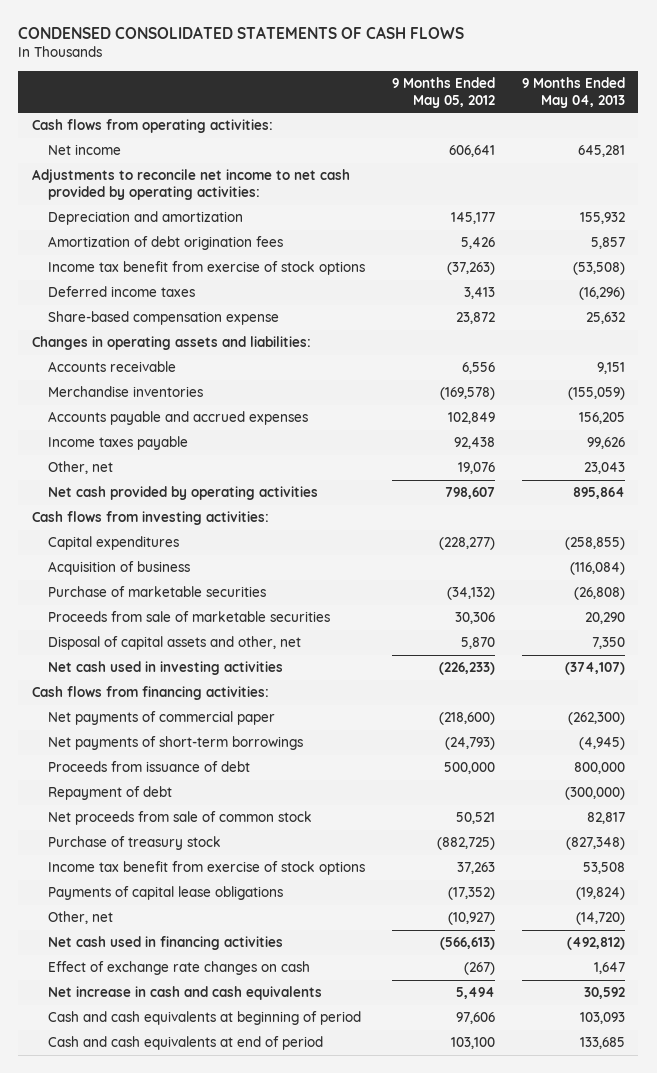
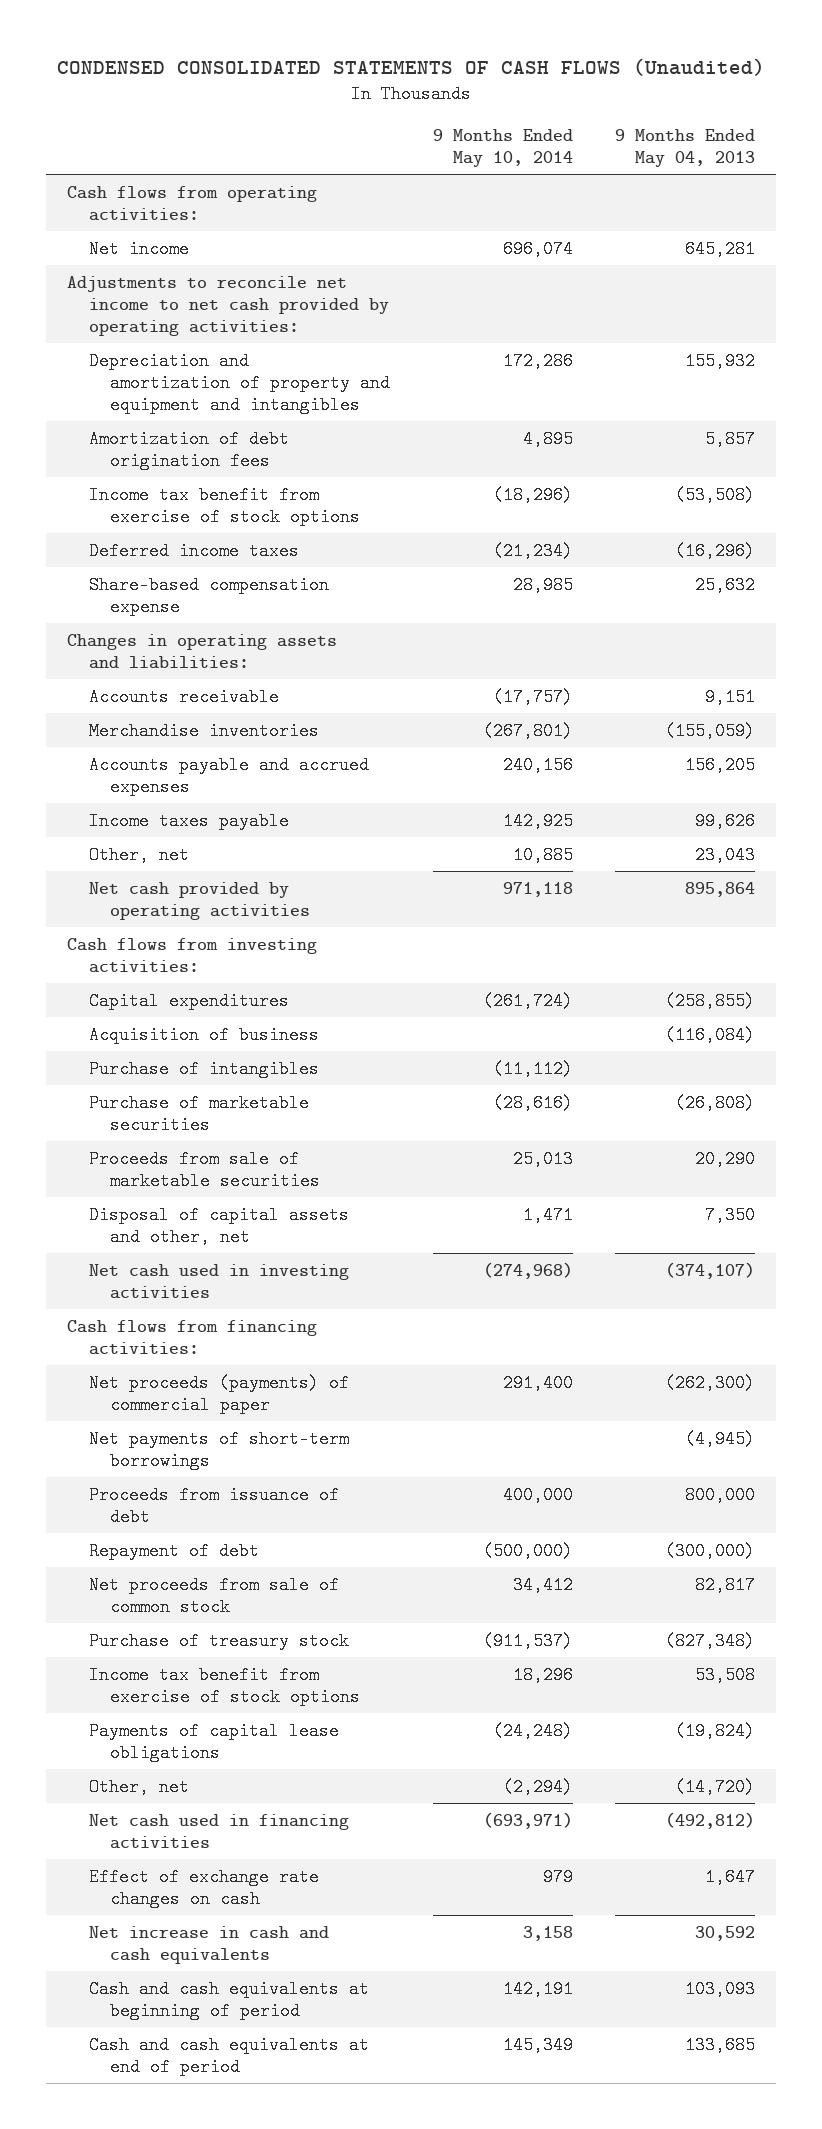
- CONDENSED CONSOLIDATED STATEMENTS OF CASH FLOWS
+ CONDENSED CONSOLIDATED STATEMENTS OF CASH FLOWS (Unaudited)
- | 9 Months Ended May 05, 2012 | 9 Months Ended May 04, 2013
+ | 9 Months Ended May 10, 2014 | 9 Months Ended May 04, 2013
- Depreciation and amortization | 145,177 | 155,932
+ Depreciation and amortization of property and equipment and intangibles | 172,286 | 155,932
+ Purchase of intangibles | (11,112) |
- Net payments of commercial paper | (218,600) | (262,300)
+ Net proceeds (payments) of commercial paper | 291,400 | (262,300)

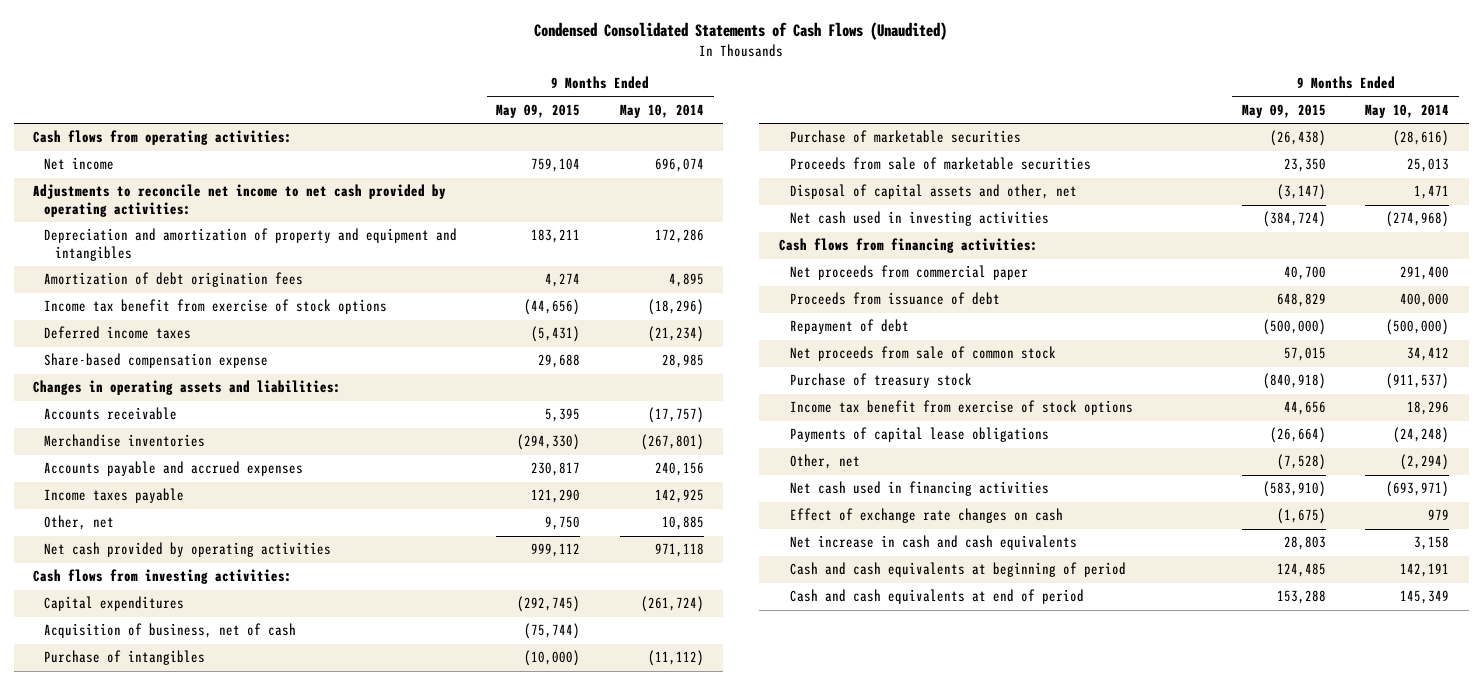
- CONDENSED CONSOLIDATED STATEMENTS OF CASH FLOWS (Unaudited)
+ Condensed Consolidated Statements of Cash Flows (Unaudited)
- | 9 Months Ended May 10, 2014 | 9 Months Ended May 04, 2013
+ | 9 Months Ended May 09, 2015 | 9 Months Ended May 10, 2014
- Acquisition of business | | (116,084)
+ Acquisition of business, net of cash | (75,744) |
- Net proceeds (payments) of commercial paper | 291,400 | (262,300)
- Net payments of short-term borrowings | | (4,945)
+ Net proceeds from commercial paper | 40,700 | 291,400

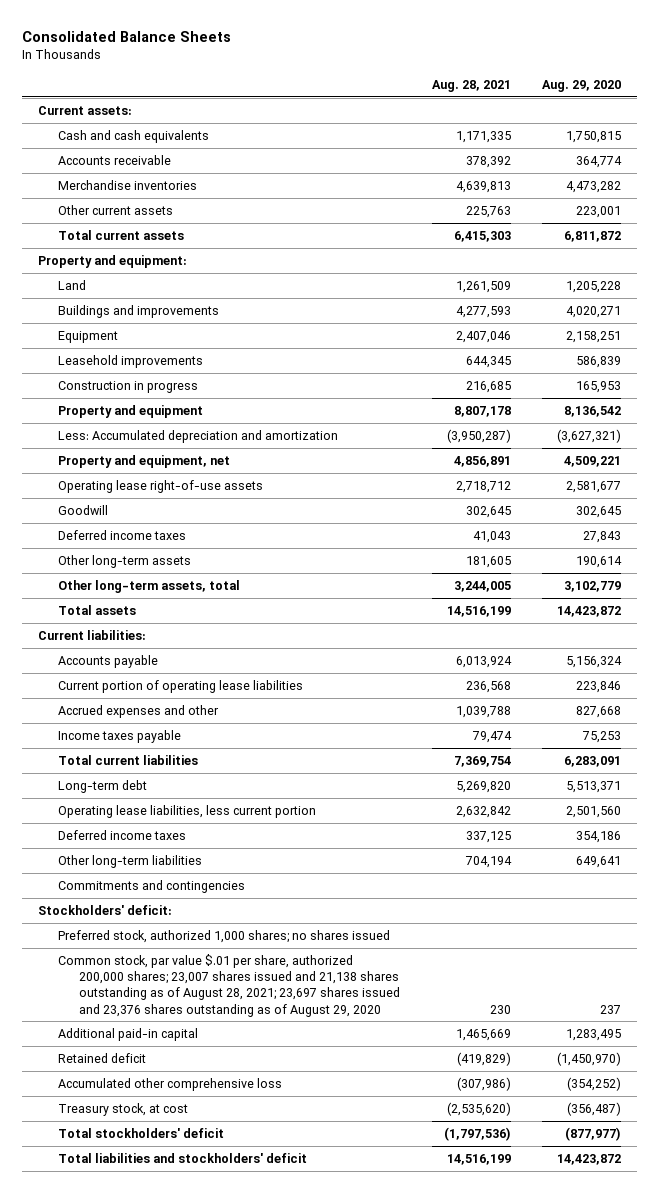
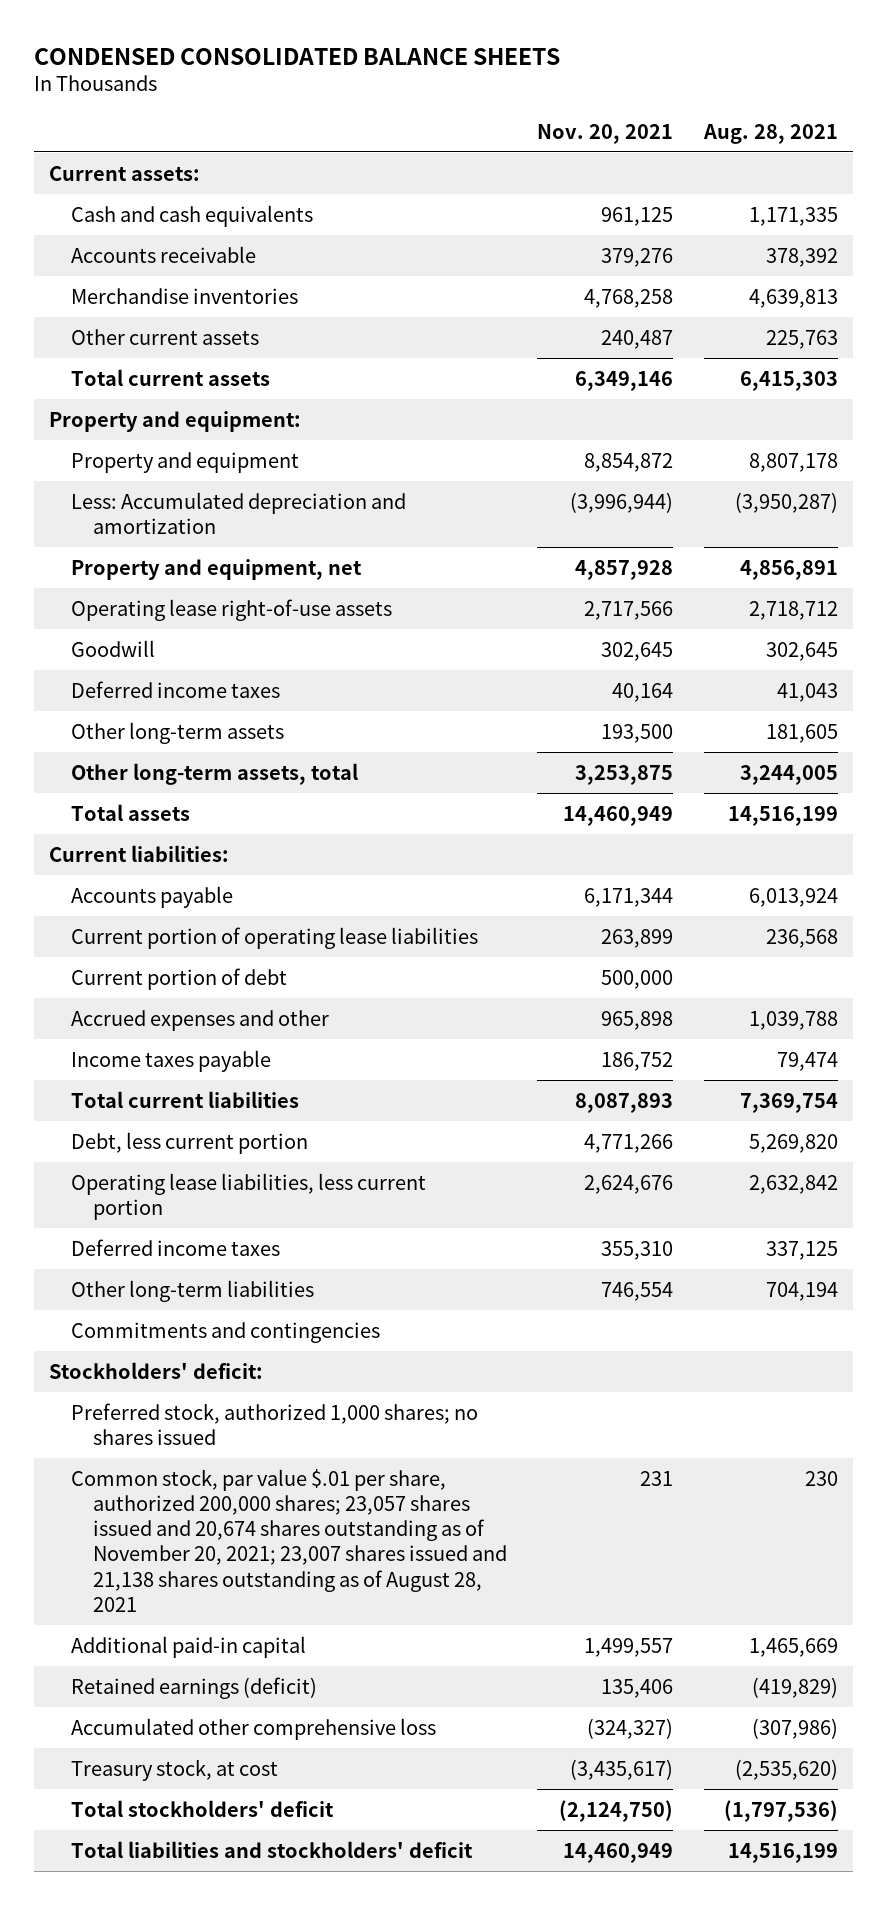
- Consolidated Balance Sheets
+ CONDENSED CONSOLIDATED BALANCE SHEETS
- | Aug. 28, 2021 | Aug. 29, 2020
+ | Nov. 20, 2021 | Aug. 28, 2021
- Land | 1,261,509 | 1,205,228
- Buildings and improvements | 4,277,593 | 4,020,271
- Equipment | 2,407,046 | 2,158,251
- Leasehold improvements | 644,345 | 586,839
- Construction in progress | 216,685 | 165,953
+ Current portion of debt | 500,000 |
- Long-term debt | 5,269,820 | 5,513,371
+ Debt, less current portion | 4,771,266 | 5,269,820
- Common stock, par value $.01 per share, authorized 200,000 shares; 23,007 shares issued and 21,138 shares outstanding as of August 28, 2021; 23,697 shares issued and 23,376 shares outstanding as of August 29, 2020 | 230 | 237
+ Common stock, par value $.01 per share, authorized 200,000 shares; 23,057 shares issued and 20,674 shares outstanding as of November 20, 2021; 23,007 shares issued and 21,138 shares outstanding as of August 28, 2021 | 231 | 230
- Retained deficit | (419,829) | (1,450,970)
+ Retained earnings (deficit) | 135,406 | (419,829)

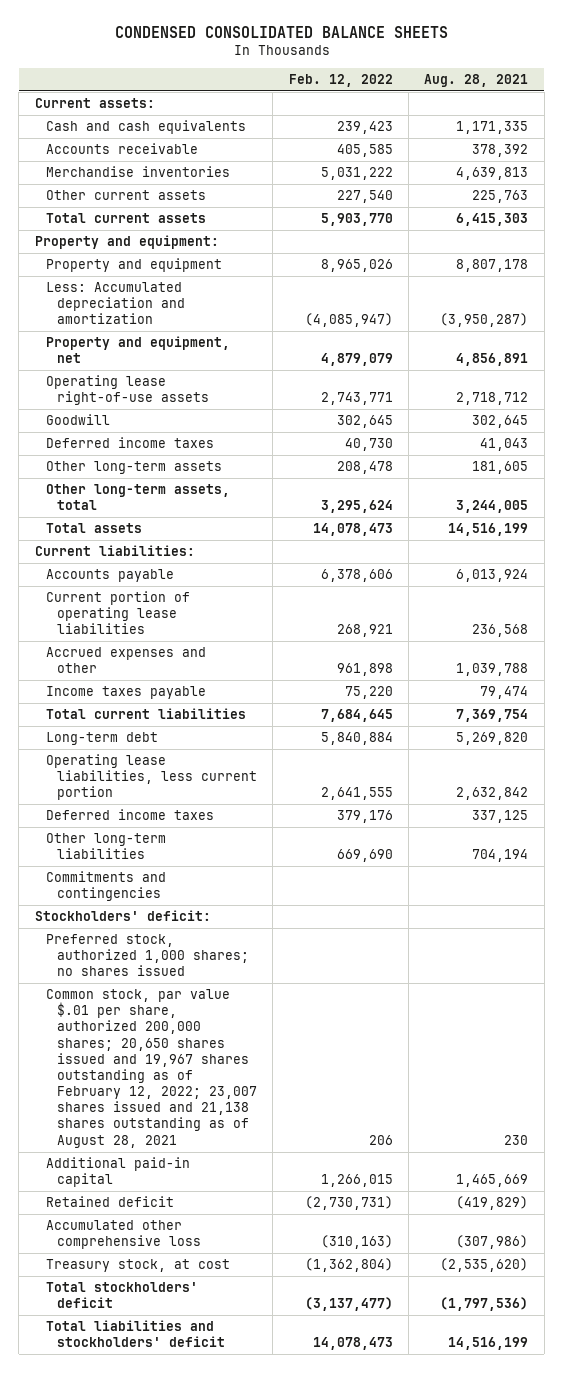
- | Nov. 20, 2021 | Aug. 28, 2021
+ | Feb. 12, 2022 | Aug. 28, 2021
- Current portion of debt | 500,000 |
- Debt, less current portion | 4,771,266 | 5,269,820
+ Long-term debt | 5,840,884 | 5,269,820
- Common stock, par value $.01 per share, authorized 200,000 shares; 23,057 shares issued and 20,674 shares outstanding as of November 20, 2021; 23,007 shares issued and 21,138 shares outstanding as of August 28, 2021 | 231 | 230
+ Common stock, par value $.01 per share, authorized 200,000 shares; 20,650 shares issued and 19,967 shares outstanding as of February 12, 2022; 23,007 shares issued and 21,138 shares outstanding as of August 28, 2021 | 206 | 230
- Retained earnings (deficit) | 135,406 | (419,829)
+ Retained deficit | (2,730,731) | (419,829)

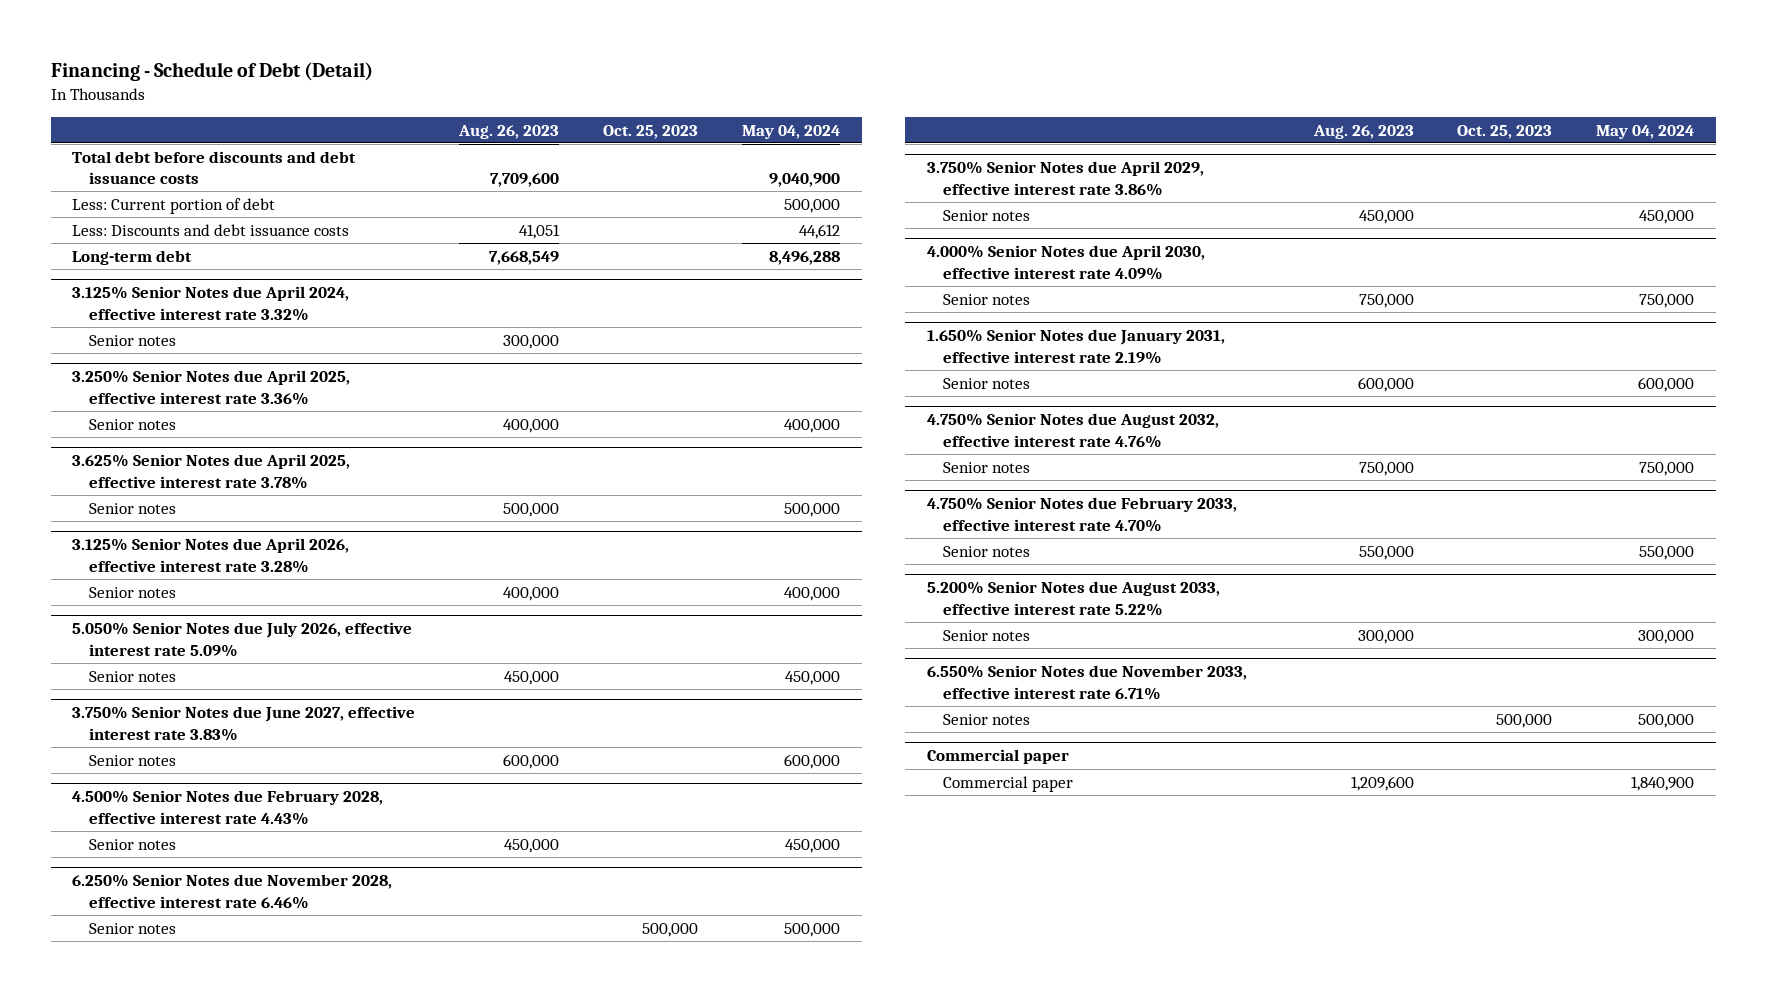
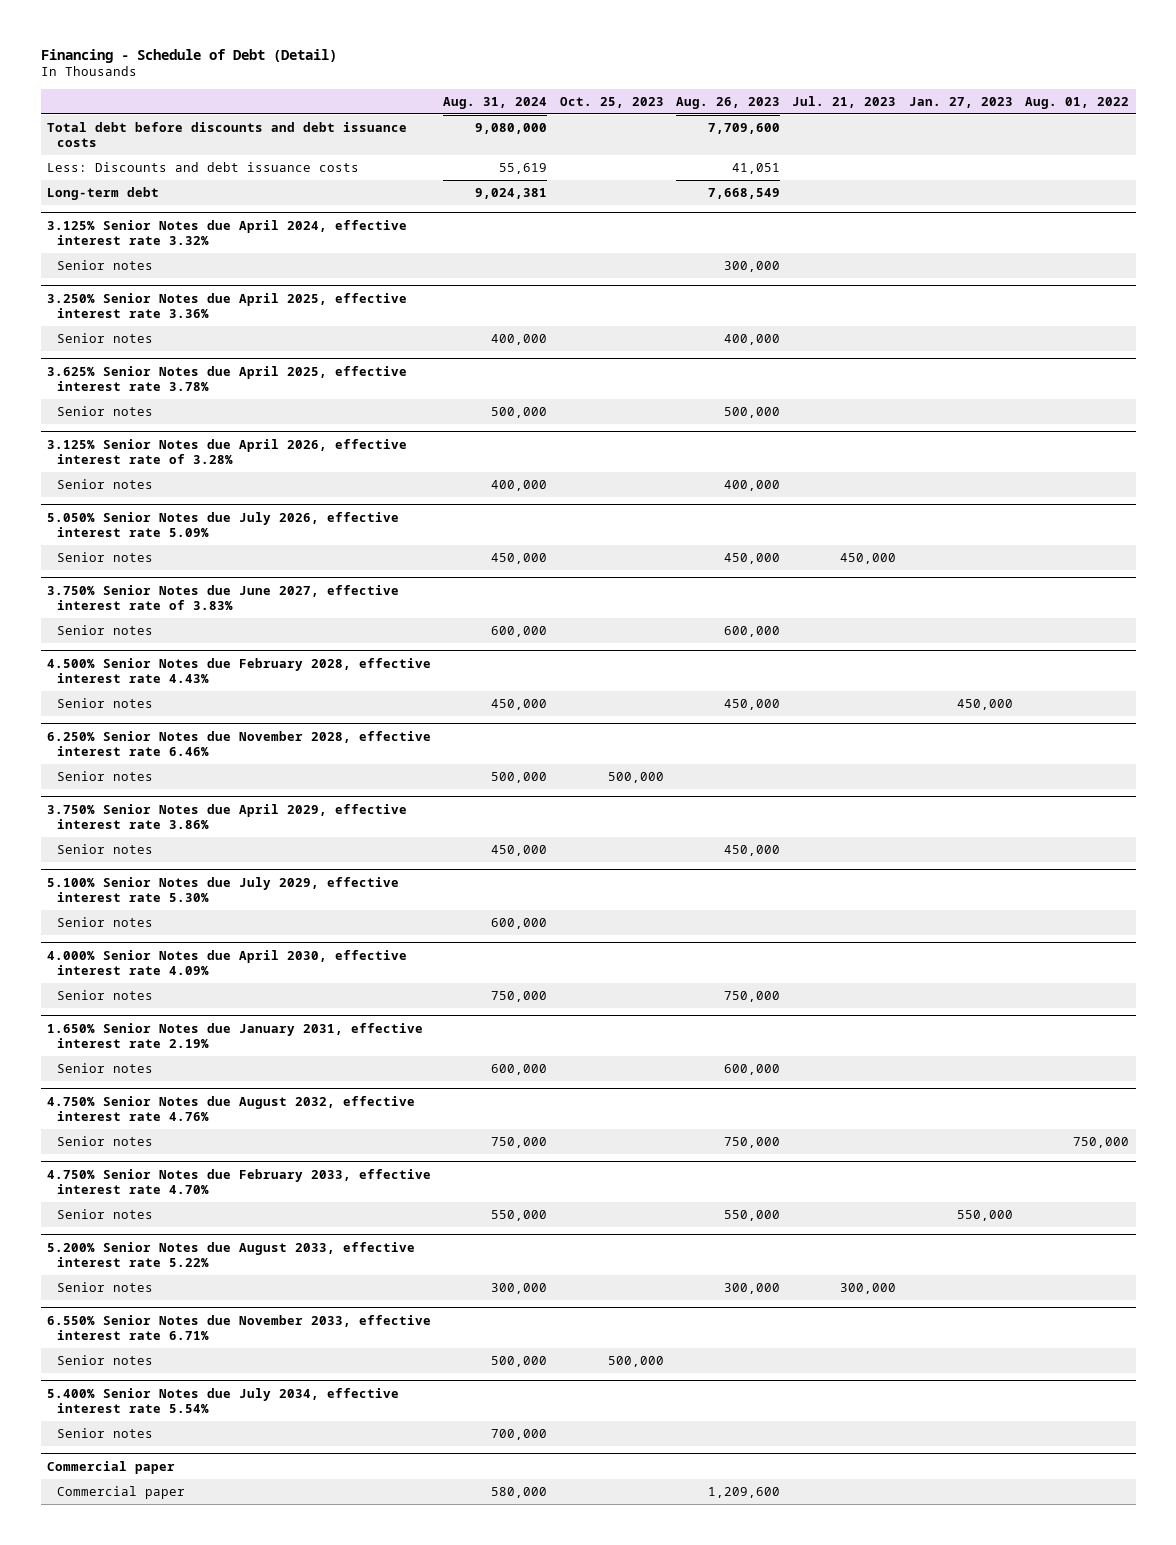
- | Aug. 26, 2023 | Oct. 25, 2023 | May 04, 2024
+ | Aug. 31, 2024 | Oct. 25, 2023 | Aug. 26, 2023 | Jul. 21, 2023 | Jan. 27, 2023 | Aug. 01, 2022
- Less: Current portion of debt | | | 500,000
- 3.125% Senior Notes due April 2026, effective interest rate 3.28%
+ 3.125% Senior Notes due April 2026, effective interest rate of 3.28%
- 3.750% Senior Notes due June 2027, effective interest rate 3.83%
+ 3.750% Senior Notes due June 2027, effective interest rate of 3.83%
+ 5.100% Senior Notes due July 2029, effective interest rate 5.30%
+ Senior notes | 600,000 | | | | |
+ 5.400% Senior Notes due July 2034, effective interest rate 5.54%
+ Senior notes | 700,000 | | | | |

